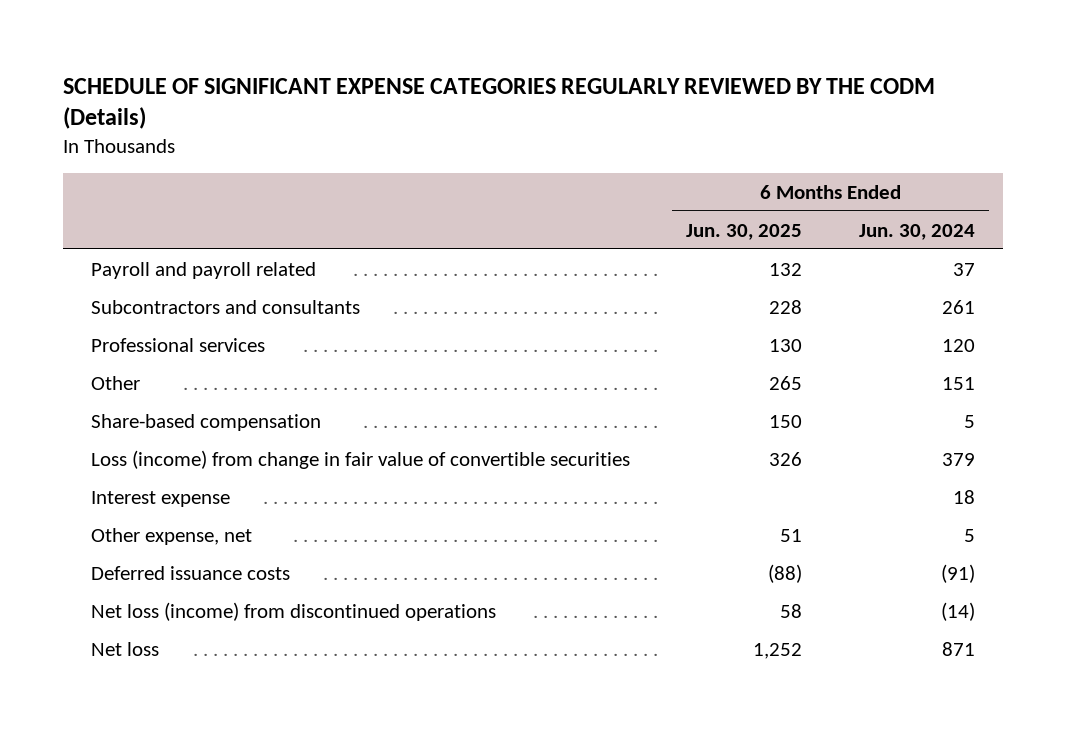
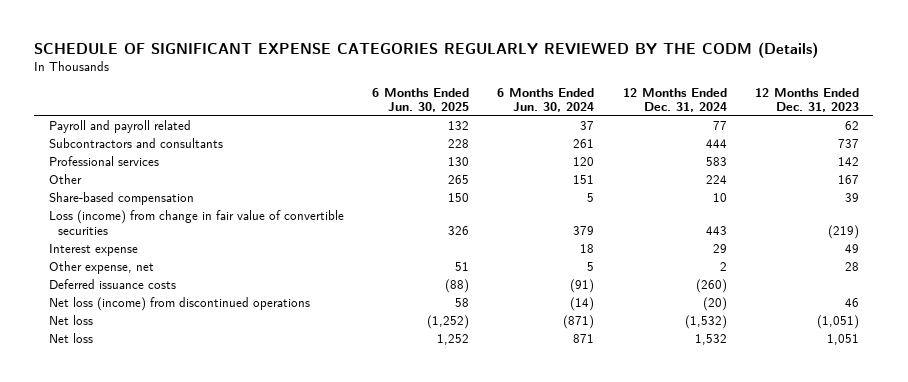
- | 6 Months Ended Jun. 30, 2025 | 6 Months Ended Jun. 30, 2024
+ | 6 Months Ended Jun. 30, 2025 | 6 Months Ended Jun. 30, 2024 | 12 Months Ended Dec. 31, 2024 | 12 Months Ended Dec. 31, 2023
+ Net loss | (1,252) | (871) | (1,532) | (1,051)

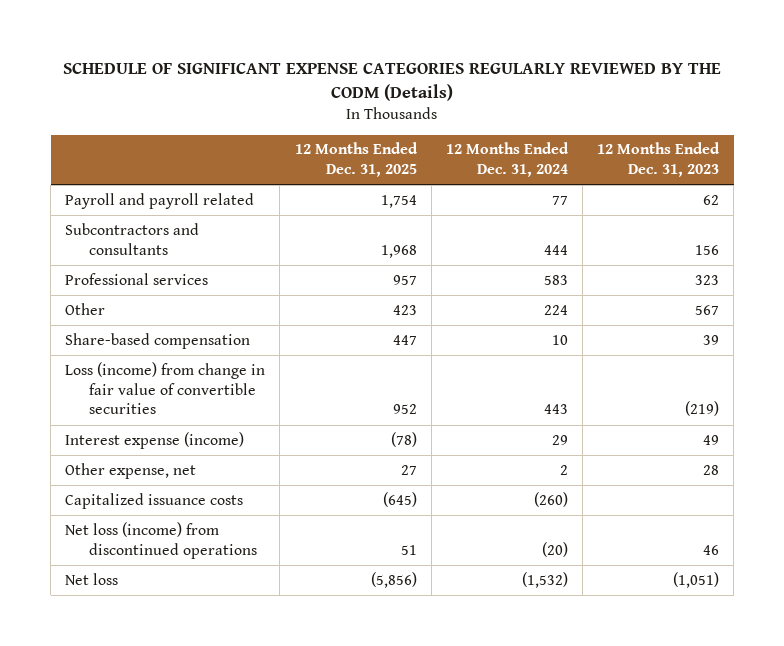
- | 6 Months Ended Jun. 30, 2025 | 6 Months Ended Jun. 30, 2024 | 12 Months Ended Dec. 31, 2024 | 12 Months Ended Dec. 31, 2023
+ | 12 Months Ended Dec. 31, 2025 | 12 Months Ended Dec. 31, 2024 | 12 Months Ended Dec. 31, 2023
- Subcontractors and consultants | 228 | 261 | 444 | 737
- Professional services | 130 | 120 | 583 | 142
- Other | 265 | 151 | 224 | 167
+ Subcontractors and consultants | 1,968 | 444 | 156
+ Professional services | 957 | 583 | 323
+ Other | 423 | 224 | 567
- Interest expense | | 18 | 29 | 49
+ Interest expense (income) | (78) | 29 | 49
- Deferred issuance costs | (88) | (91) | (260) |
+ Capitalized issuance costs | (645) | (260) |
- Net loss | 1,252 | 871 | 1,532 | 1,051

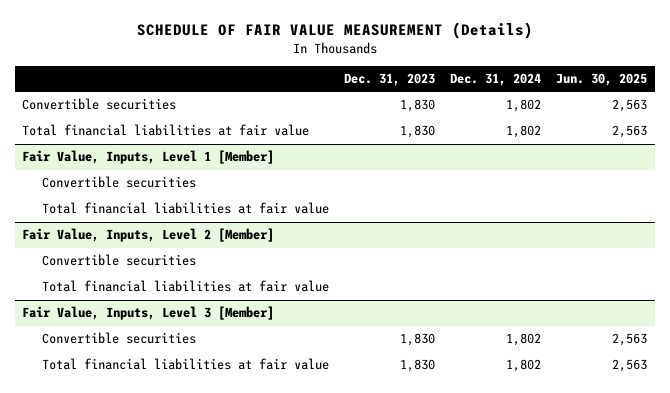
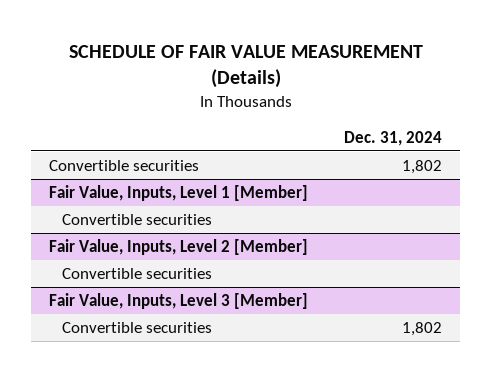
- | Dec. 31, 2023 | Dec. 31, 2024 | Jun. 30, 2025
+ | Dec. 31, 2024
- Total financial liabilities at fair value | 1,830 | 1,802 | 2,563
@ Fair Value, Inputs, Level 1 [Member]
- Total financial liabilities at fair value
@ Fair Value, Inputs, Level 2 [Member]
- Total financial liabilities at fair value
@ Fair Value, Inputs, Level 3 [Member]
- Total financial liabilities at fair value | 1,830 | 1,802 | 2,563

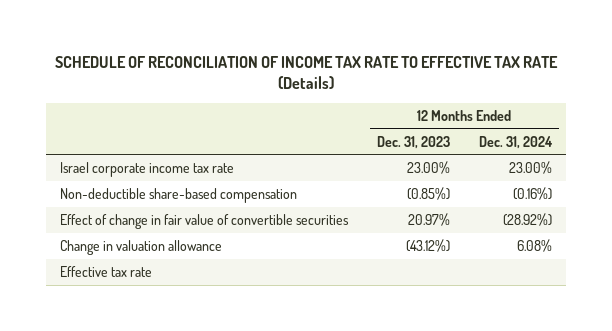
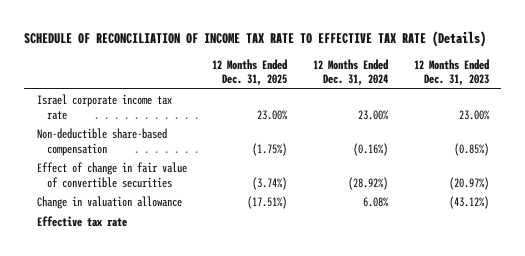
- | 12 Months Ended Dec. 31, 2023 | 12 Months Ended Dec. 31, 2024
+ | 12 Months Ended Dec. 31, 2025 | 12 Months Ended Dec. 31, 2024 | 12 Months Ended Dec. 31, 2023
- Effect of change in fair value of convertible securities | 20.97% | (28.92%)
+ Effect of change in fair value of convertible securities | (3.74%) | (28.92%) | (20.97%)

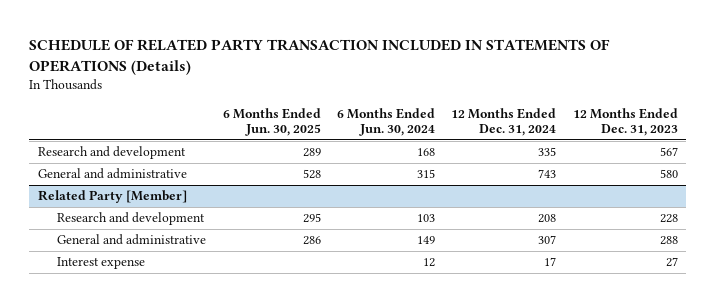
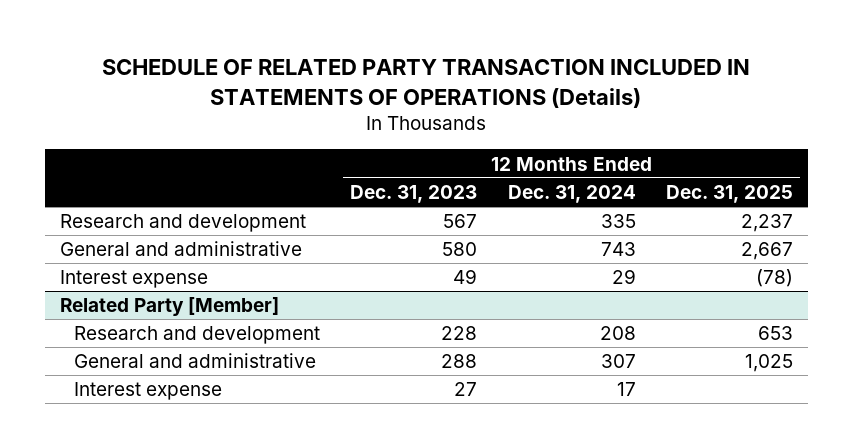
- | 6 Months Ended Jun. 30, 2025 | 6 Months Ended Jun. 30, 2024 | 12 Months Ended Dec. 31, 2024 | 12 Months Ended Dec. 31, 2023
+ | 12 Months Ended Dec. 31, 2023 | 12 Months Ended Dec. 31, 2024 | 12 Months Ended Dec. 31, 2025
+ Interest expense | 49 | 29 | (78)

